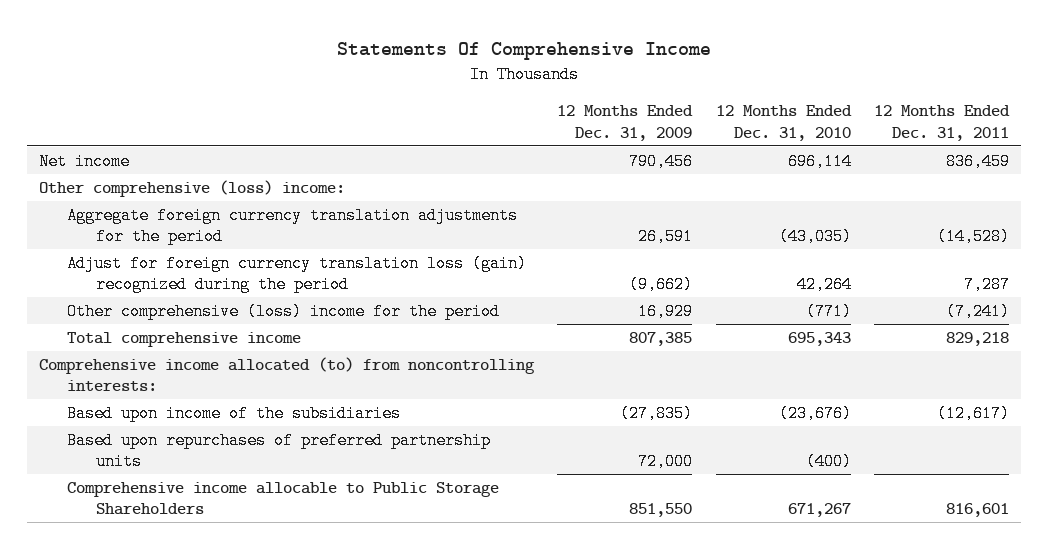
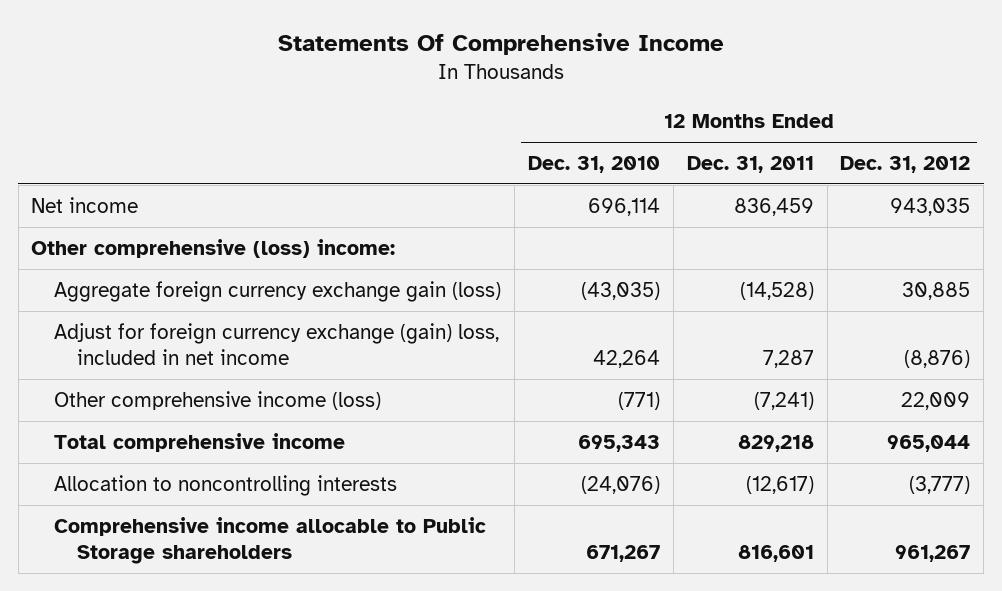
- | 12 Months Ended Dec. 31, 2009 | 12 Months Ended Dec. 31, 2010 | 12 Months Ended Dec. 31, 2011
+ | 12 Months Ended Dec. 31, 2010 | 12 Months Ended Dec. 31, 2011 | 12 Months Ended Dec. 31, 2012
- Aggregate foreign currency translation adjustments for the period | 26,591 | (43,035) | (14,528)
- Adjust for foreign currency translation loss (gain) recognized during the period | (9,662) | 42,264 | 7,287
- Other comprehensive (loss) income for the period | 16,929 | (771) | (7,241)
+ Aggregate foreign currency exchange gain (loss) | (43,035) | (14,528) | 30,885
+ Adjust for foreign currency exchange (gain) loss, included in net income | 42,264 | 7,287 | (8,876)
+ Other comprehensive income (loss) | (771) | (7,241) | 22,009
- Comprehensive income allocated (to) from noncontrolling interests:
- Based upon income of the subsidiaries | (27,835) | (23,676) | (12,617)
- Based upon repurchases of preferred partnership units | 72,000 | (400) |
- Comprehensive income allocable to Public Storage Shareholders | 851,550 | 671,267 | 816,601
+ Allocation to noncontrolling interests | (24,076) | (12,617) | (3,777)
+ Comprehensive income allocable to Public Storage shareholders | 671,267 | 816,601 | 961,267

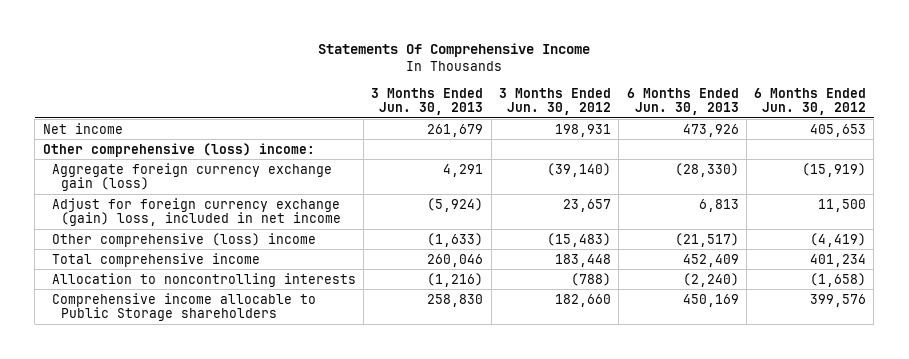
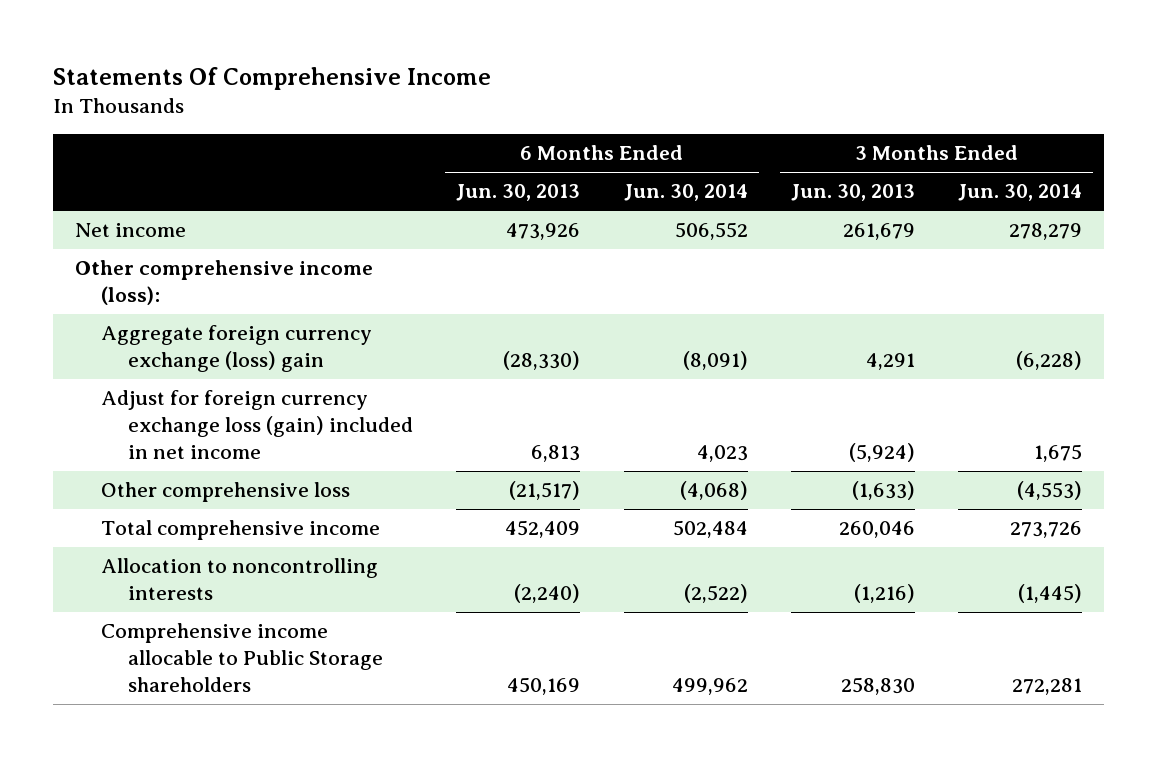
- | 3 Months Ended Jun. 30, 2013 | 3 Months Ended Jun. 30, 2012 | 6 Months Ended Jun. 30, 2013 | 6 Months Ended Jun. 30, 2012
+ | 6 Months Ended Jun. 30, 2013 | 6 Months Ended Jun. 30, 2014 | 3 Months Ended Jun. 30, 2013 | 3 Months Ended Jun. 30, 2014
- Other comprehensive (loss) income:
- Aggregate foreign currency exchange gain (loss) | 4,291 | (39,140) | (28,330) | (15,919)
- Adjust for foreign currency exchange (gain) loss, included in net income | (5,924) | 23,657 | 6,813 | 11,500
- Other comprehensive (loss) income | (1,633) | (15,483) | (21,517) | (4,419)
+ Other comprehensive income (loss):
+ Aggregate foreign currency exchange (loss) gain | (28,330) | (8,091) | 4,291 | (6,228)
+ Adjust for foreign currency exchange loss (gain) included in net income | 6,813 | 4,023 | (5,924) | 1,675
+ Other comprehensive loss | (21,517) | (4,068) | (1,633) | (4,553)

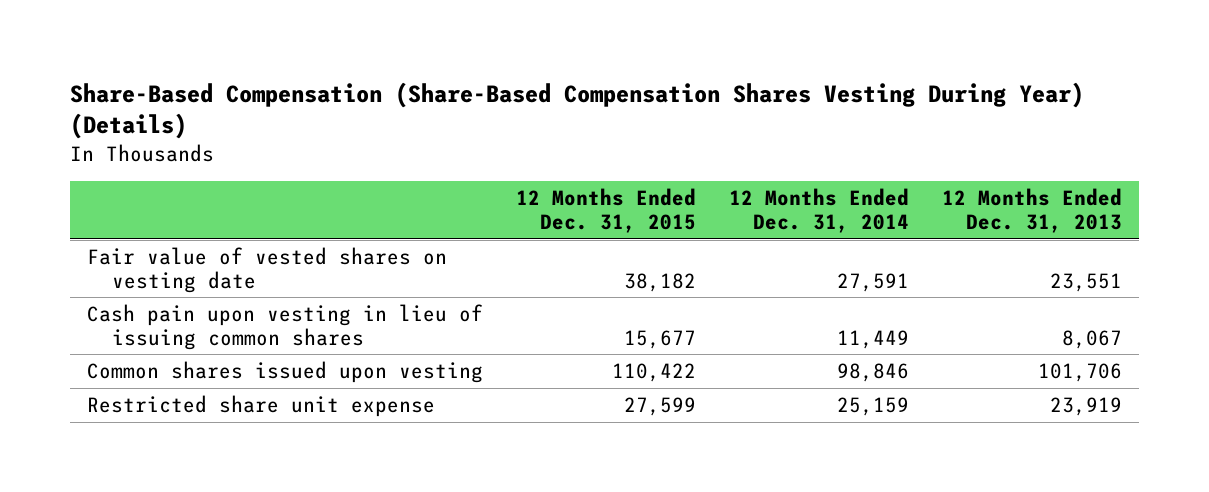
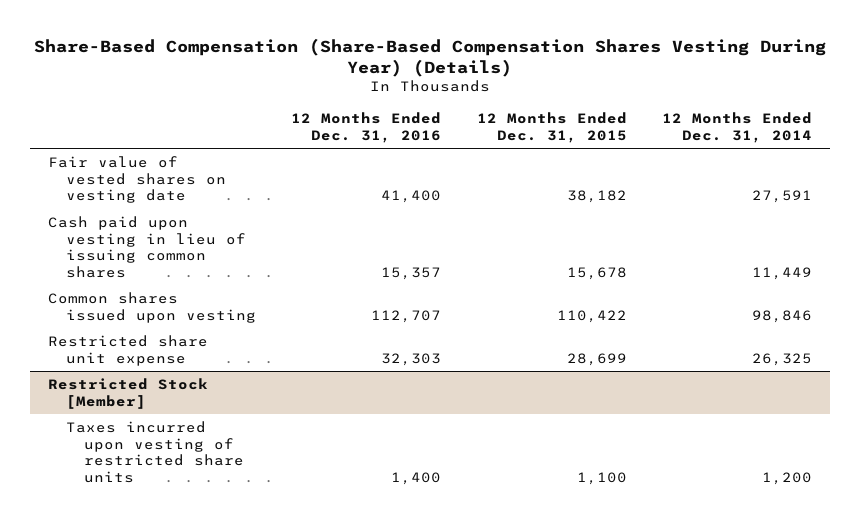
- | 12 Months Ended Dec. 31, 2015 | 12 Months Ended Dec. 31, 2014 | 12 Months Ended Dec. 31, 2013
+ | 12 Months Ended Dec. 31, 2016 | 12 Months Ended Dec. 31, 2015 | 12 Months Ended Dec. 31, 2014
- Cash pain upon vesting in lieu of issuing common shares | 15,677 | 11,449 | 8,067
+ Cash paid upon vesting in lieu of issuing common shares | 15,357 | 15,678 | 11,449
- Restricted share unit expense | 27,599 | 25,159 | 23,919
+ Restricted share unit expense | 32,303 | 28,699 | 26,325
+ Restricted Stock [Member]
+ Taxes incurred upon vesting of restricted share units | 1,400 | 1,100 | 1,200

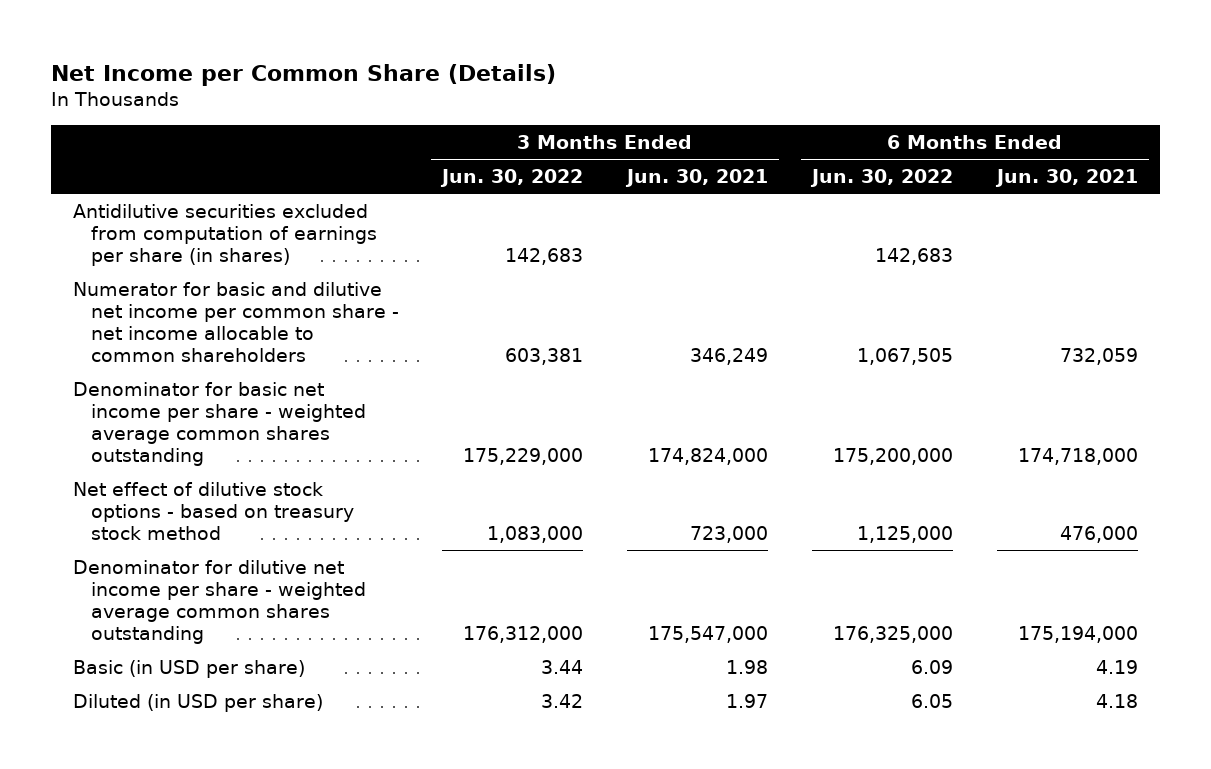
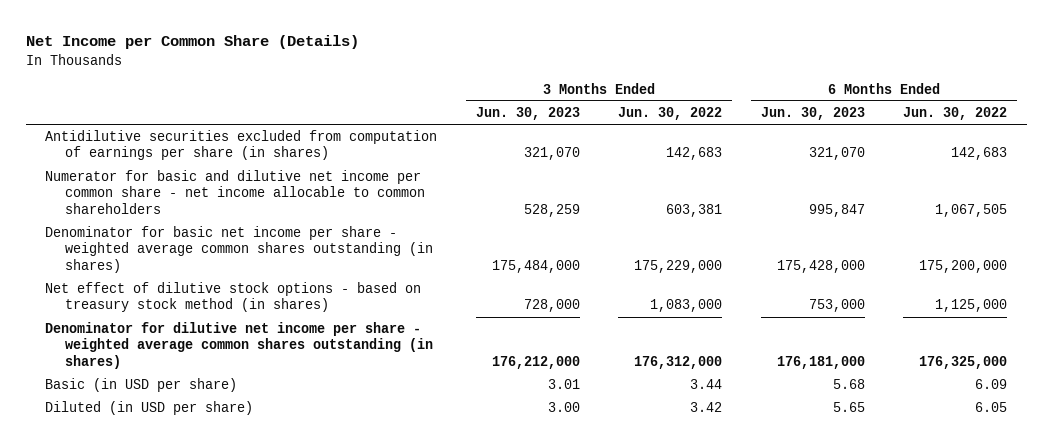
- | 3 Months Ended Jun. 30, 2022 | 3 Months Ended Jun. 30, 2021 | 6 Months Ended Jun. 30, 2022 | 6 Months Ended Jun. 30, 2021
+ | 3 Months Ended Jun. 30, 2023 | 3 Months Ended Jun. 30, 2022 | 6 Months Ended Jun. 30, 2023 | 6 Months Ended Jun. 30, 2022
- Denominator for basic net income per share - weighted average common shares outstanding | 175,229,000 | 174,824,000 | 175,200,000 | 174,718,000
- Net effect of dilutive stock options - based on treasury stock method | 1,083,000 | 723,000 | 1,125,000 | 476,000
- Denominator for dilutive net income per share - weighted average common shares outstanding | 176,312,000 | 175,547,000 | 176,325,000 | 175,194,000
+ Denominator for basic net income per share - weighted average common shares outstanding (in shares) | 175,484,000 | 175,229,000 | 175,428,000 | 175,200,000
+ Net effect of dilutive stock options - based on treasury stock method (in shares) | 728,000 | 1,083,000 | 753,000 | 1,125,000
+ Denominator for dilutive net income per share - weighted average common shares outstanding (in shares) | 176,212,000 | 176,312,000 | 176,181,000 | 176,325,000

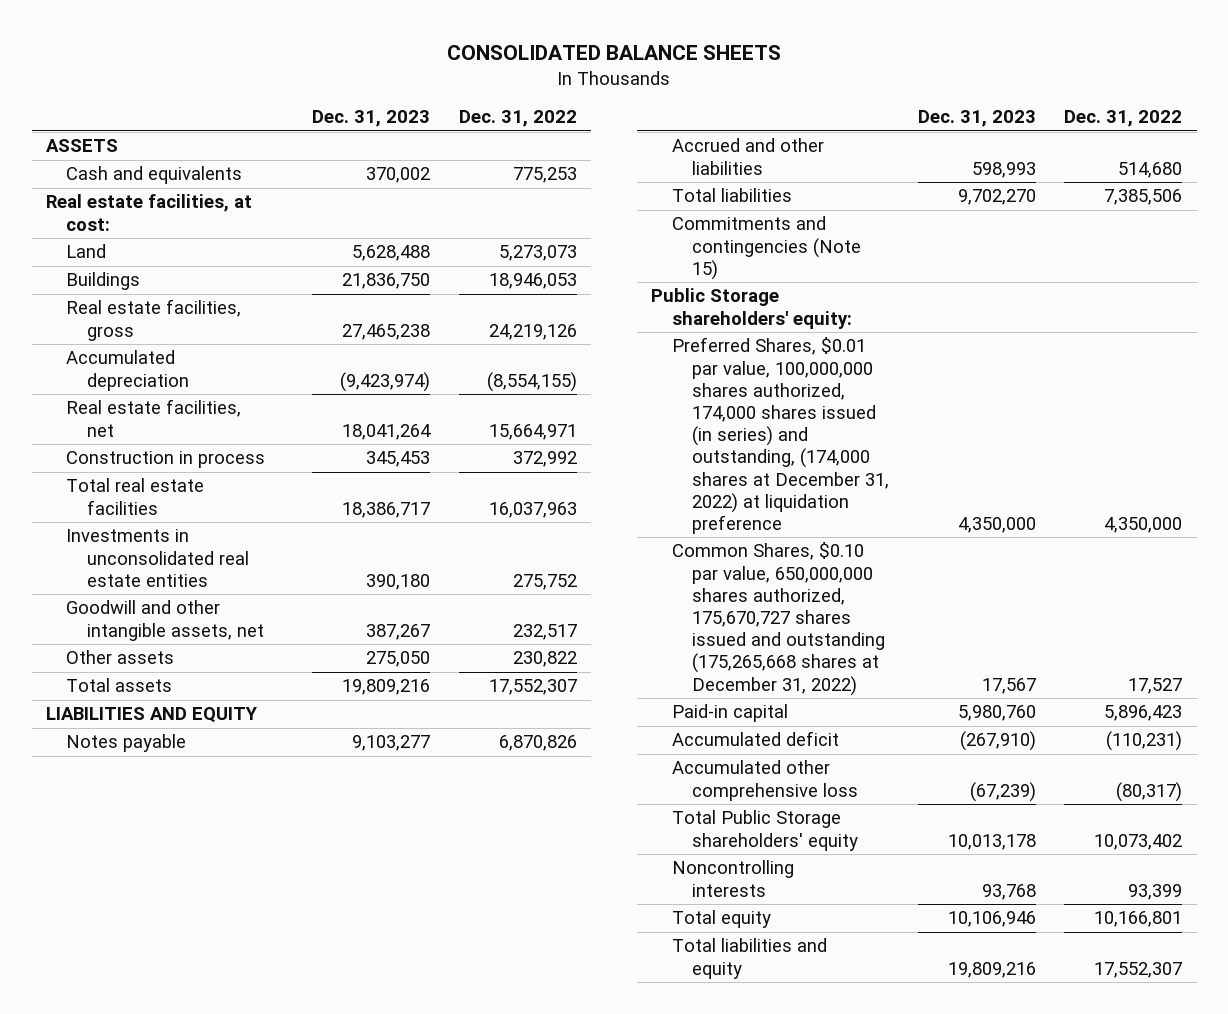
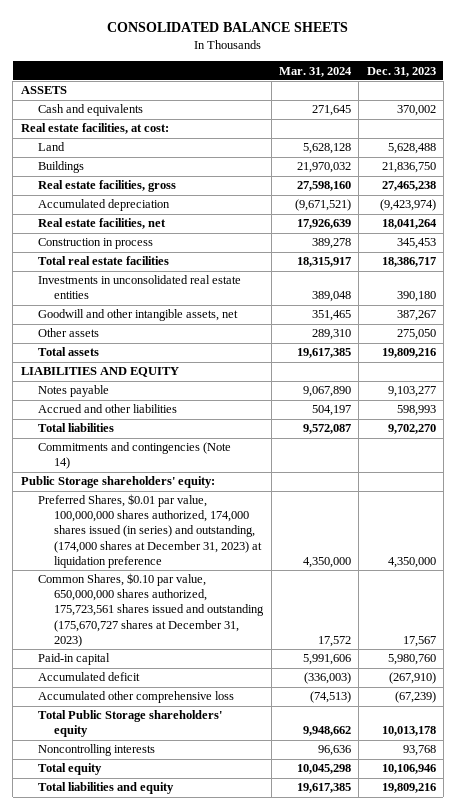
- | Dec. 31, 2023 | Dec. 31, 2022
+ | Mar. 31, 2024 | Dec. 31, 2023
- Commitments and contingencies (Note 15)
+ Commitments and contingencies (Note 14)
- Preferred Shares, $0.01 par value, 100,000,000 shares authorized, 174,000 shares issued (in series) and outstanding, (174,000 shares at December 31, 2022) at liquidation preference | 4,350,000 | 4,350,000
- Common Shares, $0.10 par value, 650,000,000 shares authorized, 175,670,727 shares issued and outstanding (175,265,668 shares at December 31, 2022) | 17,567 | 17,527
+ Preferred Shares, $0.01 par value, 100,000,000 shares authorized, 174,000 shares issued (in series) and outstanding, (174,000 shares at December 31, 2023) at liquidation preference | 4,350,000 | 4,350,000
+ Common Shares, $0.10 par value, 650,000,000 shares authorized, 175,723,561 shares issued and outstanding (175,670,727 shares at December 31, 2023) | 17,572 | 17,567

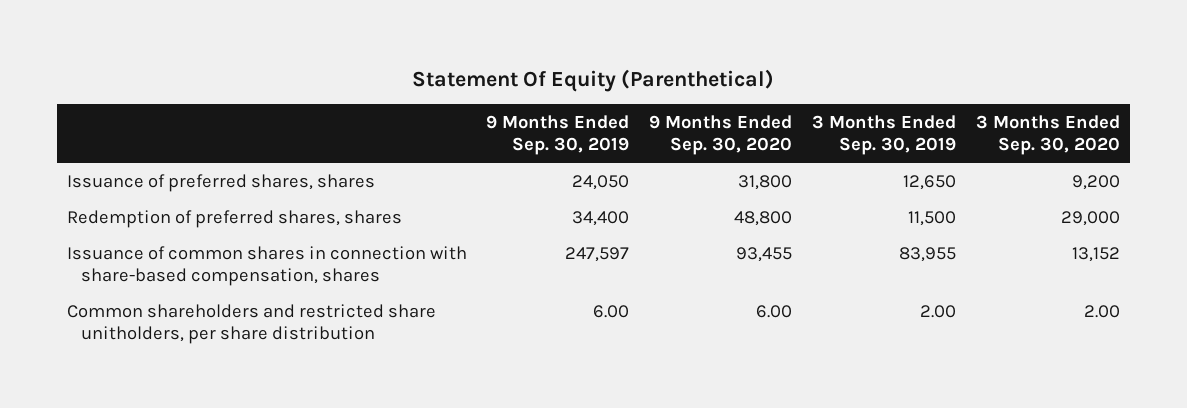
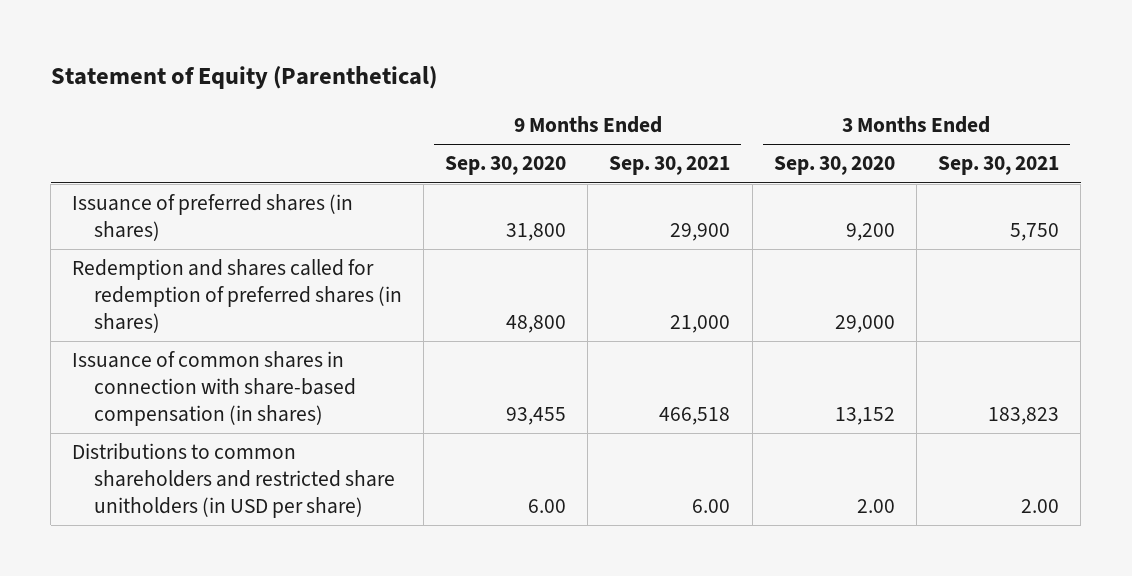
- Statement Of Equity (Parenthetical)
+ Statement of Equity (Parenthetical)
- | 9 Months Ended Sep. 30, 2019 | 9 Months Ended Sep. 30, 2020 | 3 Months Ended Sep. 30, 2019 | 3 Months Ended Sep. 30, 2020
+ | 9 Months Ended Sep. 30, 2020 | 9 Months Ended Sep. 30, 2021 | 3 Months Ended Sep. 30, 2020 | 3 Months Ended Sep. 30, 2021
- Issuance of preferred shares, shares | 24,050 | 31,800 | 12,650 | 9,200
- Redemption of preferred shares, shares | 34,400 | 48,800 | 11,500 | 29,000
- Issuance of common shares in connection with share-based compensation, shares | 247,597 | 93,455 | 83,955 | 13,152
- Common shareholders and restricted share unitholders, per share distribution | 6.00 | 6.00 | 2.00 | 2.00
+ Issuance of preferred shares (in shares) | 31,800 | 29,900 | 9,200 | 5,750
+ Redemption and shares called for redemption of preferred shares (in shares) | 48,800 | 21,000 | 29,000 |
+ Issuance of common shares in connection with share-based compensation (in shares) | 93,455 | 466,518 | 13,152 | 183,823
+ Distributions to common shareholders and restricted share unitholders (in USD per share) | 6.00 | 6.00 | 2.00 | 2.00

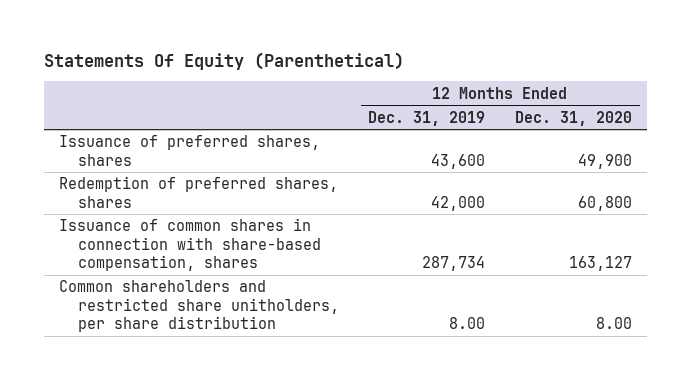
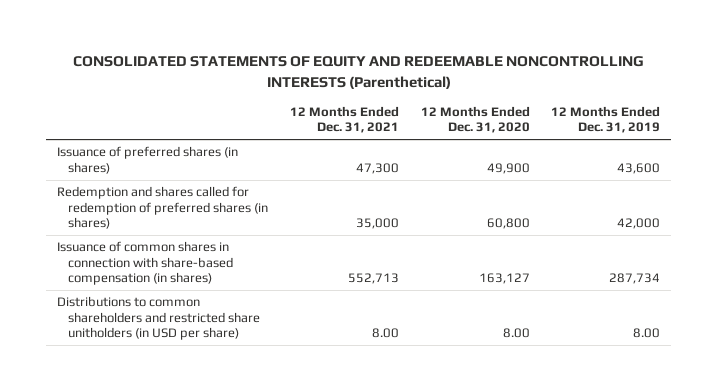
- Statements Of Equity (Parenthetical)
+ CONSOLIDATED STATEMENTS OF EQUITY AND REDEEMABLE NONCONTROLLING INTERESTS (Parenthetical)
- | 12 Months Ended Dec. 31, 2019 | 12 Months Ended Dec. 31, 2020
+ | 12 Months Ended Dec. 31, 2021 | 12 Months Ended Dec. 31, 2020 | 12 Months Ended Dec. 31, 2019
- Issuance of preferred shares, shares | 43,600 | 49,900
- Redemption of preferred shares, shares | 42,000 | 60,800
- Issuance of common shares in connection with share-based compensation, shares | 287,734 | 163,127
- Common shareholders and restricted share unitholders, per share distribution | 8.00 | 8.00
+ Issuance of preferred shares (in shares) | 47,300 | 49,900 | 43,600
+ Redemption and shares called for redemption of preferred shares (in shares) | 35,000 | 60,800 | 42,000
+ Issuance of common shares in connection with share-based compensation (in shares) | 552,713 | 163,127 | 287,734
+ Distributions to common shareholders and restricted share unitholders (in USD per share) | 8.00 | 8.00 | 8.00

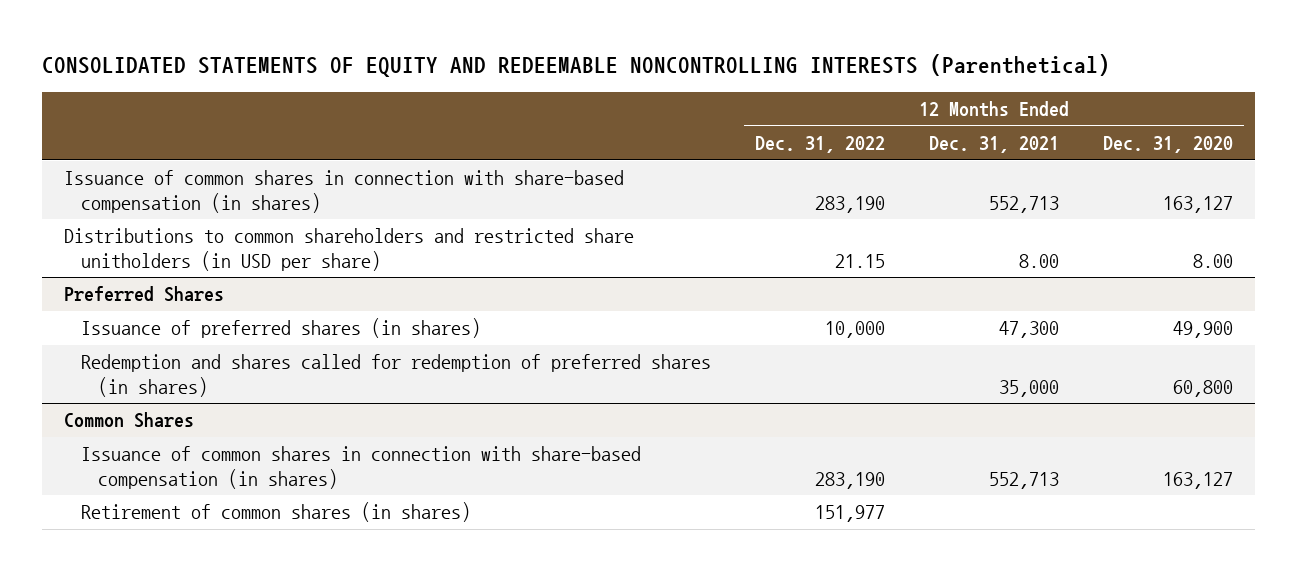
- | 12 Months Ended Dec. 31, 2021 | 12 Months Ended Dec. 31, 2020 | 12 Months Ended Dec. 31, 2019
+ | 12 Months Ended Dec. 31, 2022 | 12 Months Ended Dec. 31, 2021 | 12 Months Ended Dec. 31, 2020
+ Issuance of common shares in connection with share-based compensation (in shares) | 283,190 | 552,713 | 163,127
moved up: Distributions to common shareholders and restricted share unitholders (in USD per share) | 21.15 | 8.00 | 8.00
+ Preferred Shares
+ Common Shares
+ Retirement of common shares (in shares) | 151,977 | |

